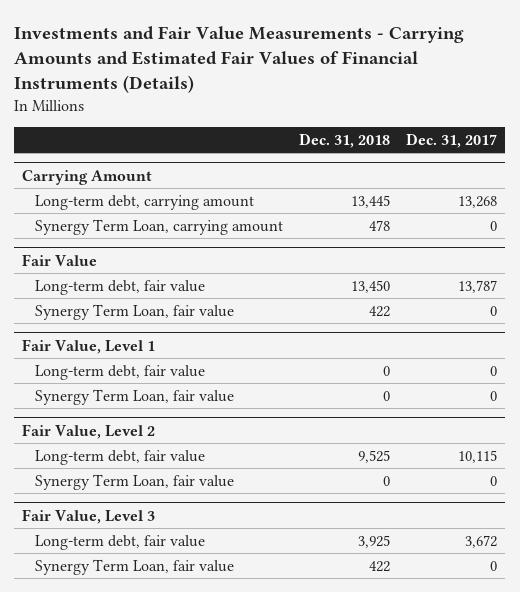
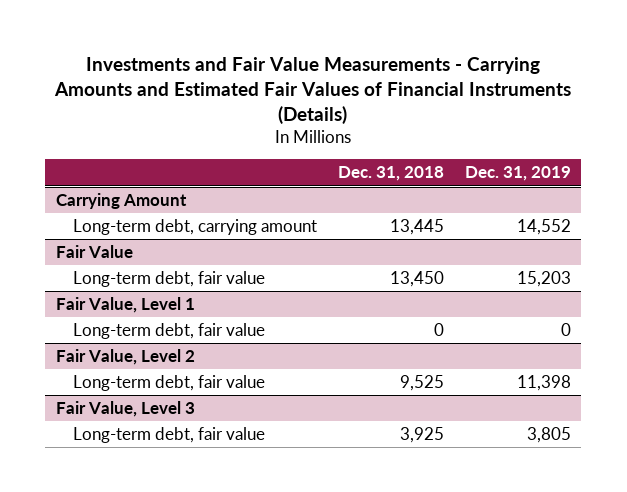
- | Dec. 31, 2018 | Dec. 31, 2017
+ | Dec. 31, 2018 | Dec. 31, 2019
@ Carrying Amount
- Synergy Term Loan, carrying amount | 478 | 0
@ Fair Value
- Synergy Term Loan, fair value | 422 | 0
@ Fair Value, Level 1
- Synergy Term Loan, fair value | 0 | 0
@ Fair Value, Level 2
- Synergy Term Loan, fair value | 0 | 0
@ Fair Value, Level 3
- Synergy Term Loan, fair value | 422 | 0

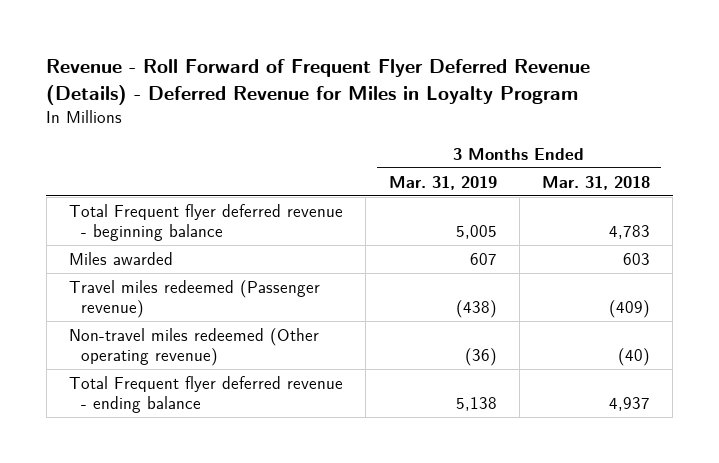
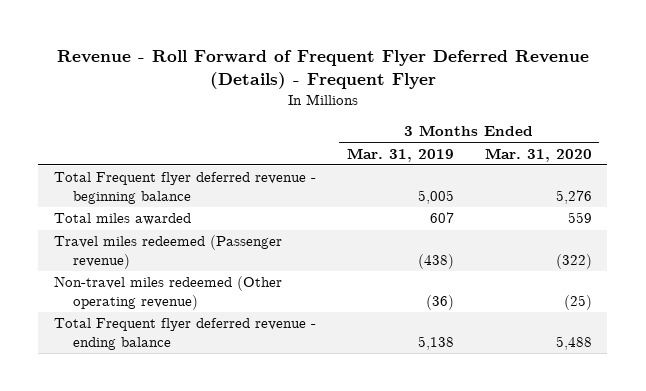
- Revenue - Roll Forward of Frequent Flyer Deferred Revenue (Details) - Deferred Revenue for Miles in Loyalty Program
+ Revenue - Roll Forward of Frequent Flyer Deferred Revenue (Details) - Frequent Flyer
- | 3 Months Ended Mar. 31, 2019 | 3 Months Ended Mar. 31, 2018
+ | 3 Months Ended Mar. 31, 2019 | 3 Months Ended Mar. 31, 2020
- Miles awarded | 607 | 603
+ Total miles awarded | 607 | 559

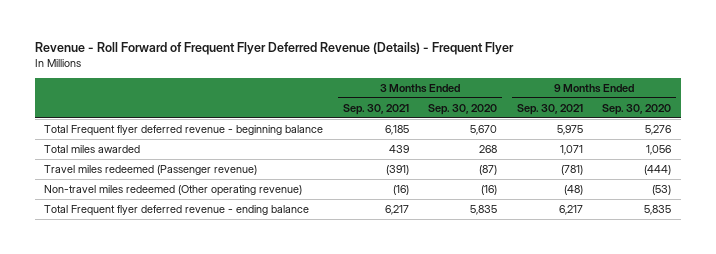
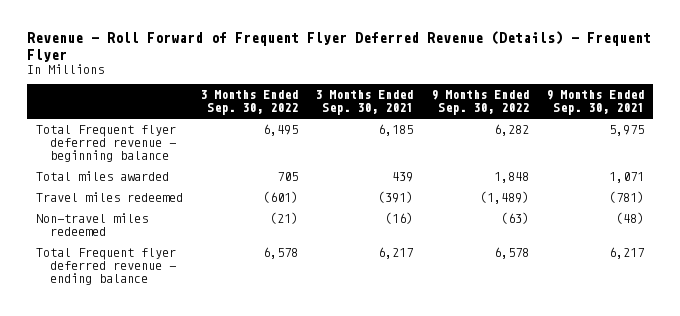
- | 3 Months Ended Sep. 30, 2021 | 3 Months Ended Sep. 30, 2020 | 9 Months Ended Sep. 30, 2021 | 9 Months Ended Sep. 30, 2020
+ | 3 Months Ended Sep. 30, 2022 | 3 Months Ended Sep. 30, 2021 | 9 Months Ended Sep. 30, 2022 | 9 Months Ended Sep. 30, 2021
- Travel miles redeemed (Passenger revenue) | (391) | (87) | (781) | (444)
- Non-travel miles redeemed (Other operating revenue) | (16) | (16) | (48) | (53)
+ Travel miles redeemed | (601) | (391) | (1,489) | (781)
+ Non-travel miles redeemed | (21) | (16) | (63) | (48)

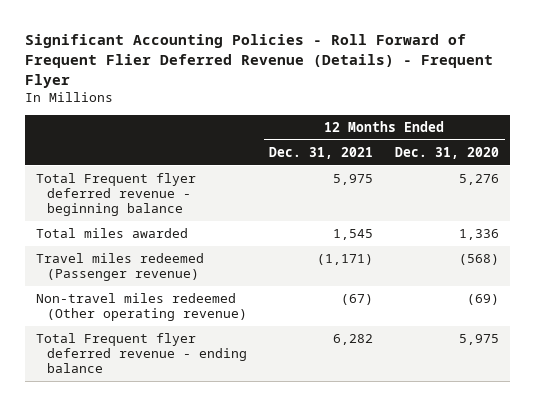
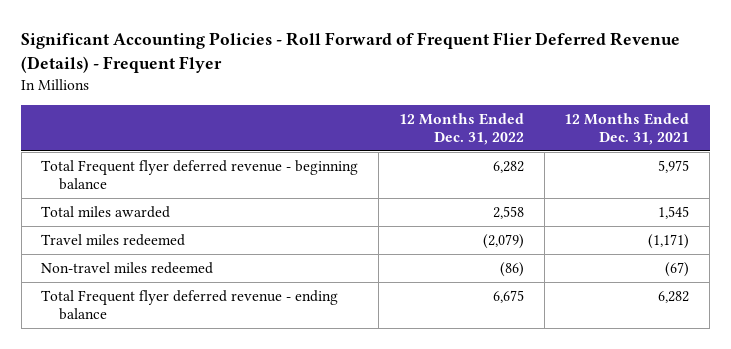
- | 12 Months Ended Dec. 31, 2021 | 12 Months Ended Dec. 31, 2020
+ | 12 Months Ended Dec. 31, 2022 | 12 Months Ended Dec. 31, 2021
- Travel miles redeemed (Passenger revenue) | (1,171) | (568)
- Non-travel miles redeemed (Other operating revenue) | (67) | (69)
+ Travel miles redeemed | (2,079) | (1,171)
+ Non-travel miles redeemed | (86) | (67)

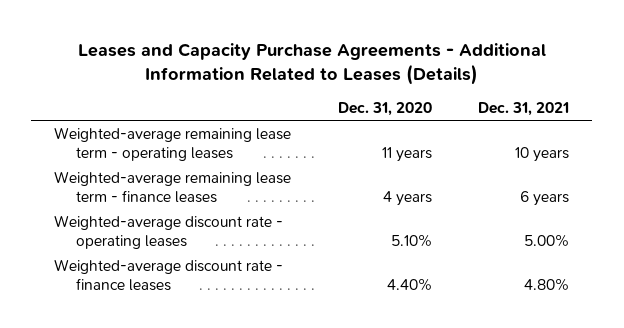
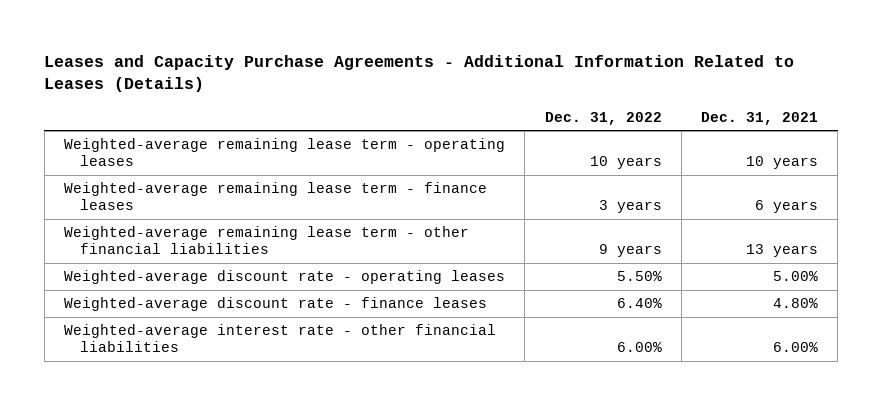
- | Dec. 31, 2020 | Dec. 31, 2021
+ | Dec. 31, 2022 | Dec. 31, 2021
+ Weighted-average remaining lease term - other financial liabilities | 9 years | 13 years
+ Weighted-average interest rate - other financial liabilities | 6.00% | 6.00%

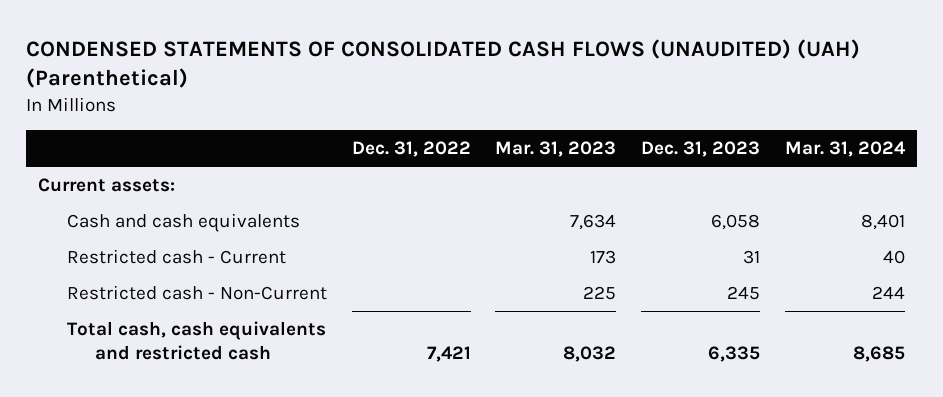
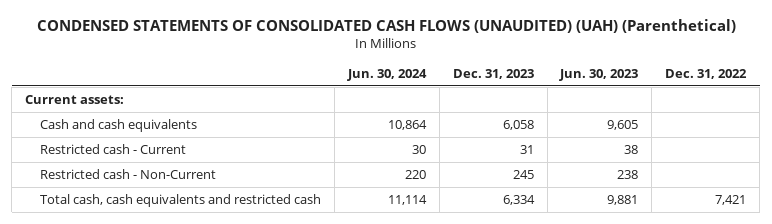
- | Dec. 31, 2022 | Mar. 31, 2023 | Dec. 31, 2023 | Mar. 31, 2024
+ | Jun. 30, 2024 | Dec. 31, 2023 | Jun. 30, 2023 | Dec. 31, 2022
- Total cash, cash equivalents and restricted cash | 7,421 | 8,032 | 6,335 | 8,685
+ Total cash, cash equivalents and restricted cash | 11,114 | 6,334 | 9,881 | 7,421

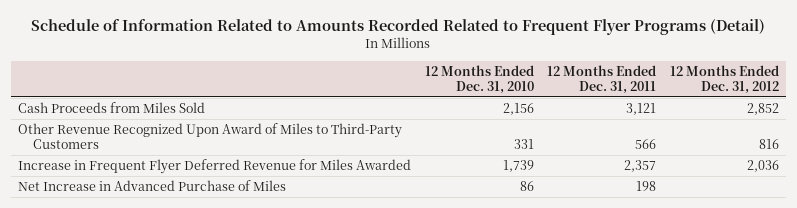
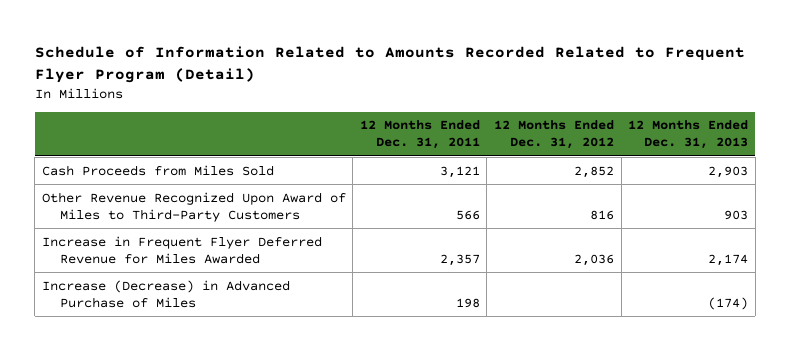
- Schedule of Information Related to Amounts Recorded Related to Frequent Flyer Programs (Detail)
+ Schedule of Information Related to Amounts Recorded Related to Frequent Flyer Program (Detail)
- | 12 Months Ended Dec. 31, 2010 | 12 Months Ended Dec. 31, 2011 | 12 Months Ended Dec. 31, 2012
+ | 12 Months Ended Dec. 31, 2011 | 12 Months Ended Dec. 31, 2012 | 12 Months Ended Dec. 31, 2013
- Net Increase in Advanced Purchase of Miles | 86 | 198 |
+ Increase (Decrease) in Advanced Purchase of Miles | 198 | | (174)

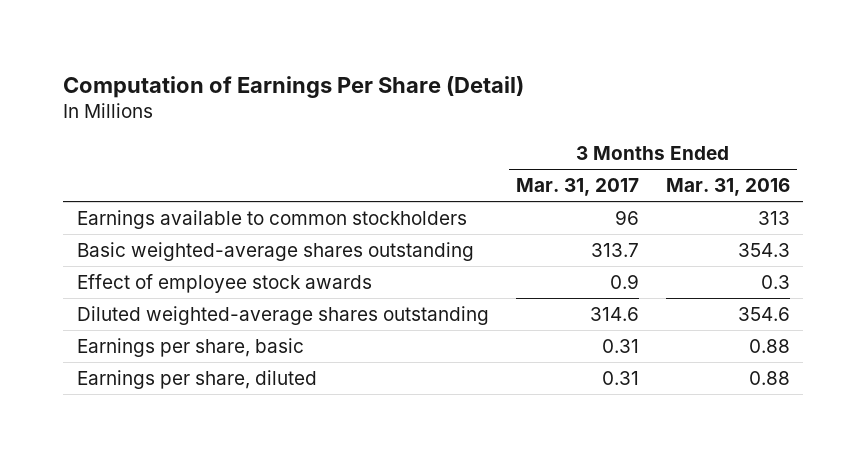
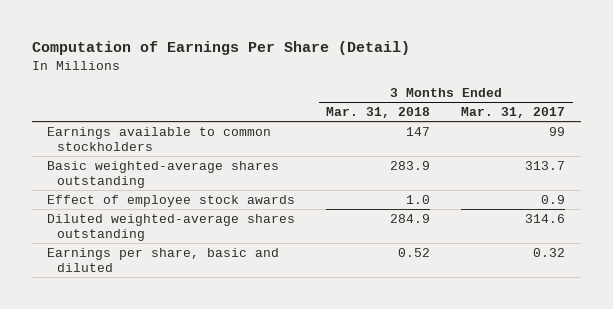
- | 3 Months Ended Mar. 31, 2017 | 3 Months Ended Mar. 31, 2016
+ | 3 Months Ended Mar. 31, 2018 | 3 Months Ended Mar. 31, 2017
- Earnings available to common stockholders | 96 | 313
+ Earnings available to common stockholders | 147 | 99
- Earnings per share, basic | 0.31 | 0.88
- Earnings per share, diluted | 0.31 | 0.88
+ Earnings per share, basic and diluted | 0.52 | 0.32

